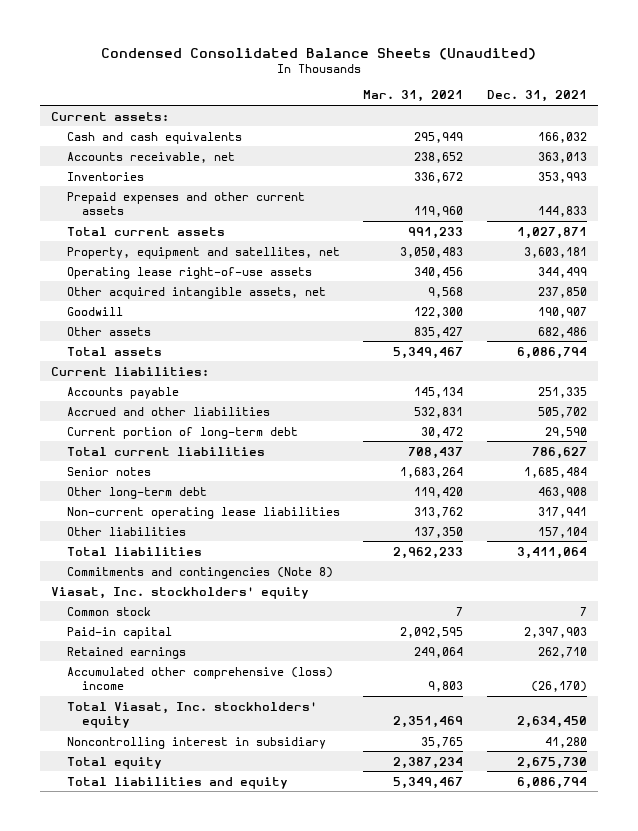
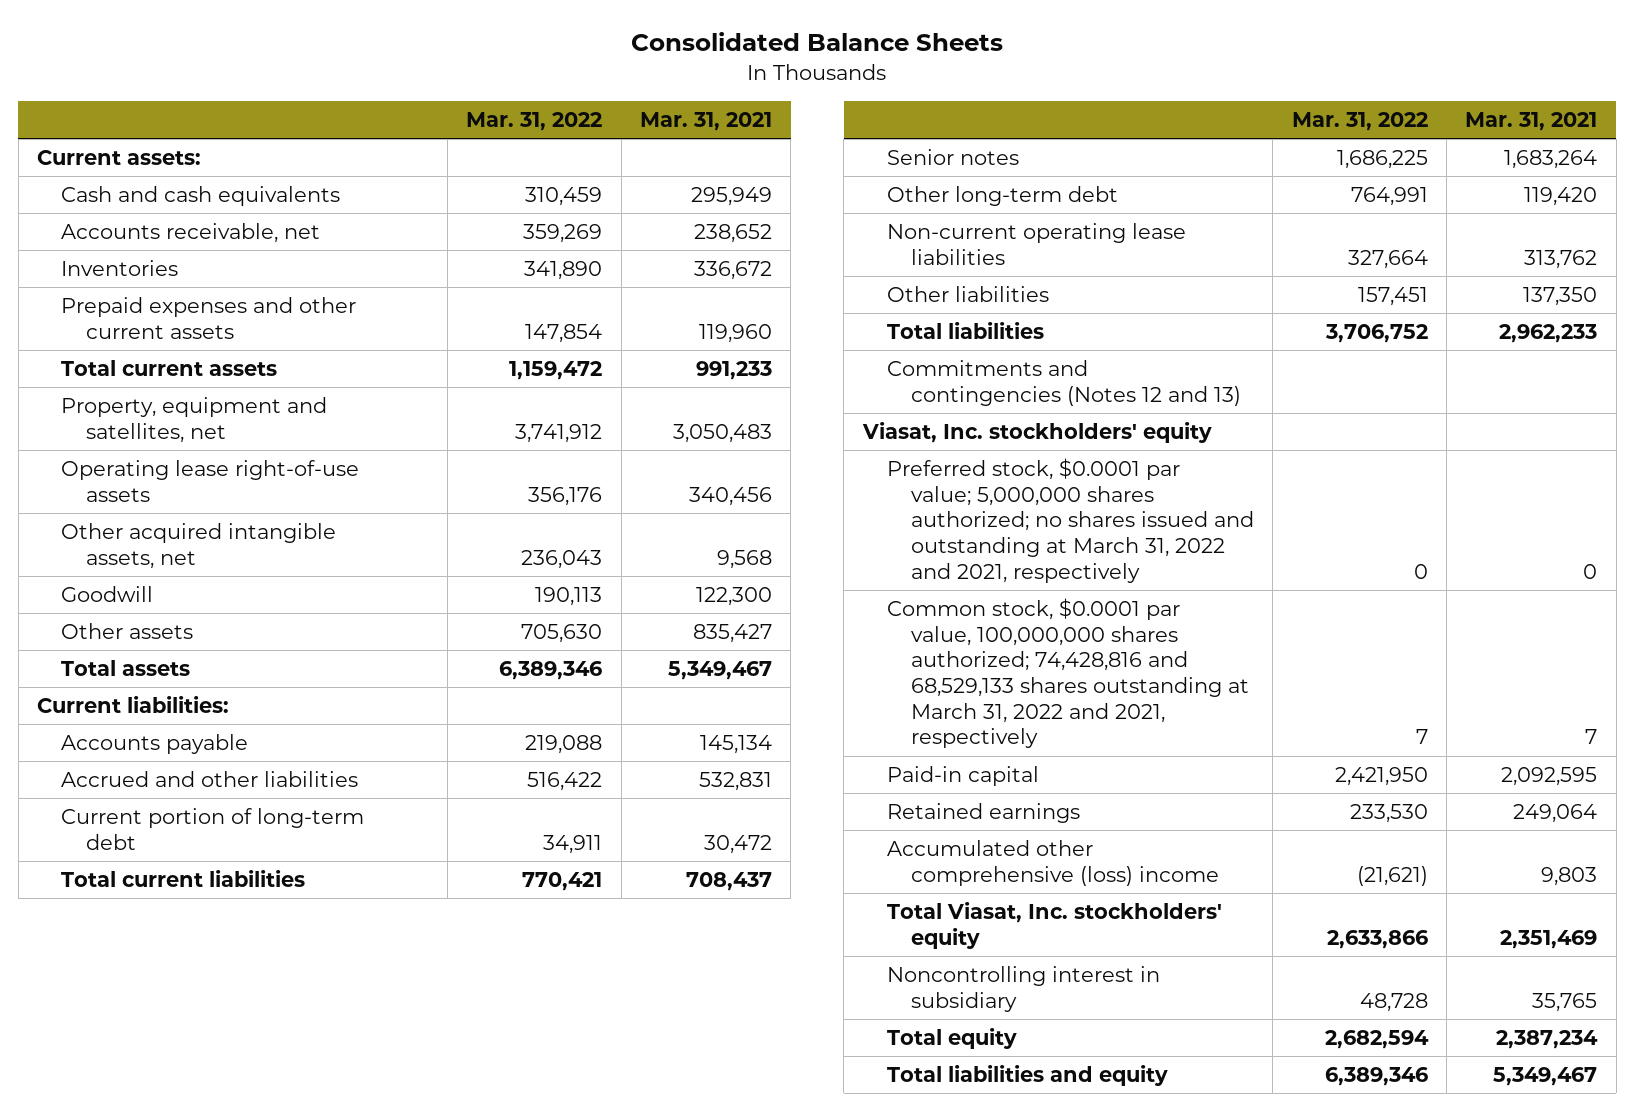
- Condensed Consolidated Balance Sheets (Unaudited)
+ Consolidated Balance Sheets
- | Mar. 31, 2021 | Dec. 31, 2021
+ | Mar. 31, 2022 | Mar. 31, 2021
- Commitments and contingencies (Note 8)
+ Commitments and contingencies (Notes 12 and 13)
- Common stock | 7 | 7
+ Preferred stock, $0.0001 par value; 5,000,000 shares authorized; no shares issued and outstanding at March 31, 2022 and 2021, respectively | 0 | 0
+ Common stock, $0.0001 par value, 100,000,000 shares authorized; 74,428,816 and 68,529,133 shares outstanding at March 31, 2022 and 2021, respectively | 7 | 7

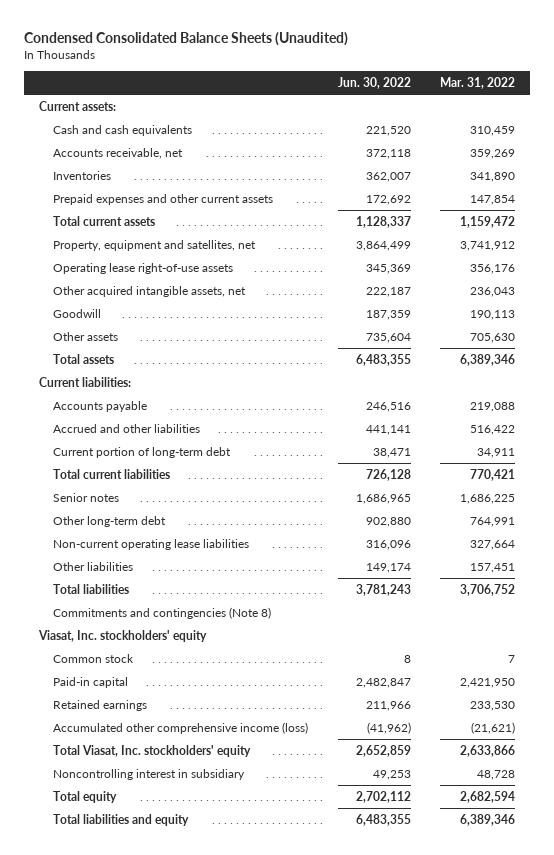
- Consolidated Balance Sheets
+ Condensed Consolidated Balance Sheets (Unaudited)
- | Mar. 31, 2022 | Mar. 31, 2021
+ | Jun. 30, 2022 | Mar. 31, 2022
- Commitments and contingencies (Notes 12 and 13)
+ Commitments and contingencies (Note 8)
- Preferred stock, $0.0001 par value; 5,000,000 shares authorized; no shares issued and outstanding at March 31, 2022 and 2021, respectively | 0 | 0
- Common stock, $0.0001 par value, 100,000,000 shares authorized; 74,428,816 and 68,529,133 shares outstanding at March 31, 2022 and 2021, respectively | 7 | 7
+ Common stock | 8 | 7
- Accumulated other comprehensive (loss) income | (21,621) | 9,803
+ Accumulated other comprehensive income (loss) | (41,962) | (21,621)

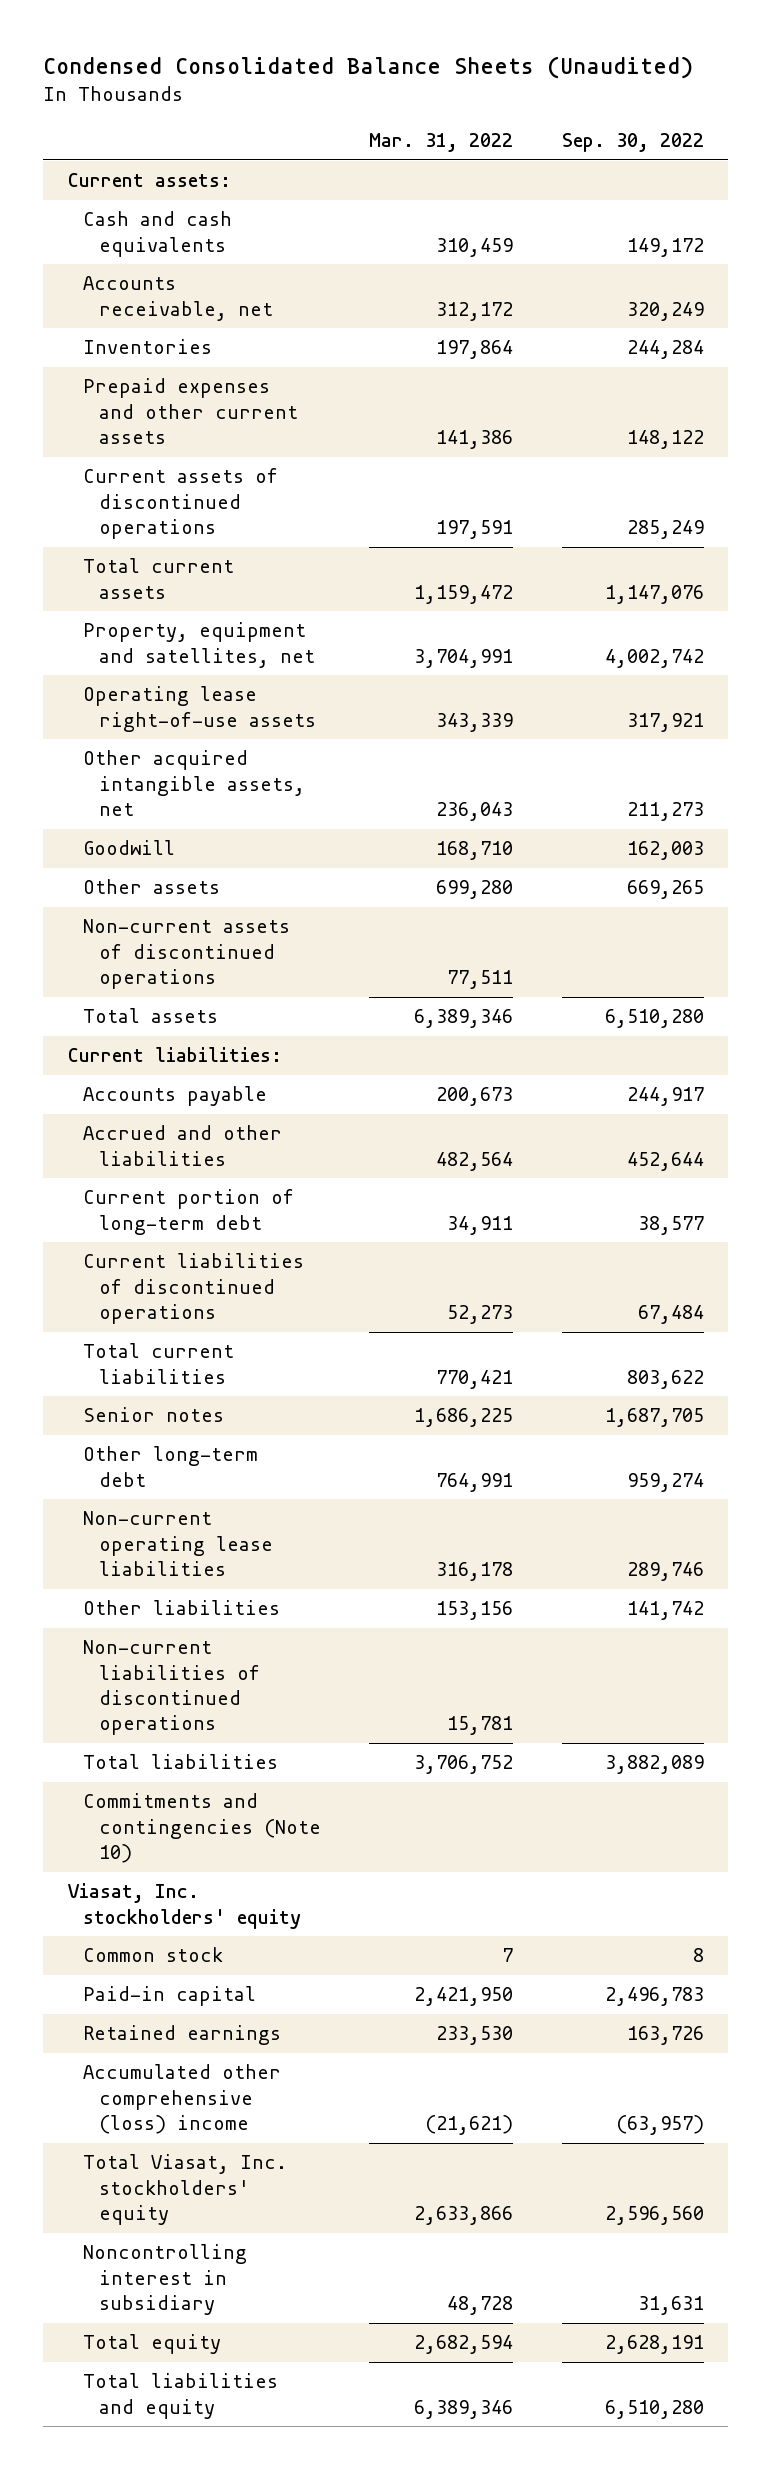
- | Jun. 30, 2022 | Mar. 31, 2022
+ | Mar. 31, 2022 | Sep. 30, 2022
- Accounts receivable, net | 372,118 | 359,269
- Inventories | 362,007 | 341,890
- Prepaid expenses and other current assets | 172,692 | 147,854
+ Accounts receivable, net | 312,172 | 320,249
+ Inventories | 197,864 | 244,284
+ Prepaid expenses and other current assets | 141,386 | 148,122
+ Current assets of discontinued operations | 197,591 | 285,249
- Property, equipment and satellites, net | 3,864,499 | 3,741,912
- Operating lease right-of-use assets | 345,369 | 356,176
+ Property, equipment and satellites, net | 3,704,991 | 4,002,742
+ Operating lease right-of-use assets | 343,339 | 317,921
- Goodwill | 187,359 | 190,113
- Other assets | 735,604 | 705,630
+ Goodwill | 168,710 | 162,003
+ Other assets | 699,280 | 669,265
+ Non-current assets of discontinued operations | 77,511 |
- Accounts payable | 246,516 | 219,088
- Accrued and other liabilities | 441,141 | 516,422
+ Accounts payable | 200,673 | 244,917
+ Accrued and other liabilities | 482,564 | 452,644
+ Current liabilities of discontinued operations | 52,273 | 67,484
- Non-current operating lease liabilities | 316,096 | 327,664
- Other liabilities | 149,174 | 157,451
+ Non-current operating lease liabilities | 316,178 | 289,746
+ Other liabilities | 153,156 | 141,742
+ Non-current liabilities of discontinued operations | 15,781 |
- Commitments and contingencies (Note 8)
+ Commitments and contingencies (Note 10)
- Accumulated other comprehensive income (loss) | (41,962) | (21,621)
+ Accumulated other comprehensive (loss) income | (21,621) | (63,957)

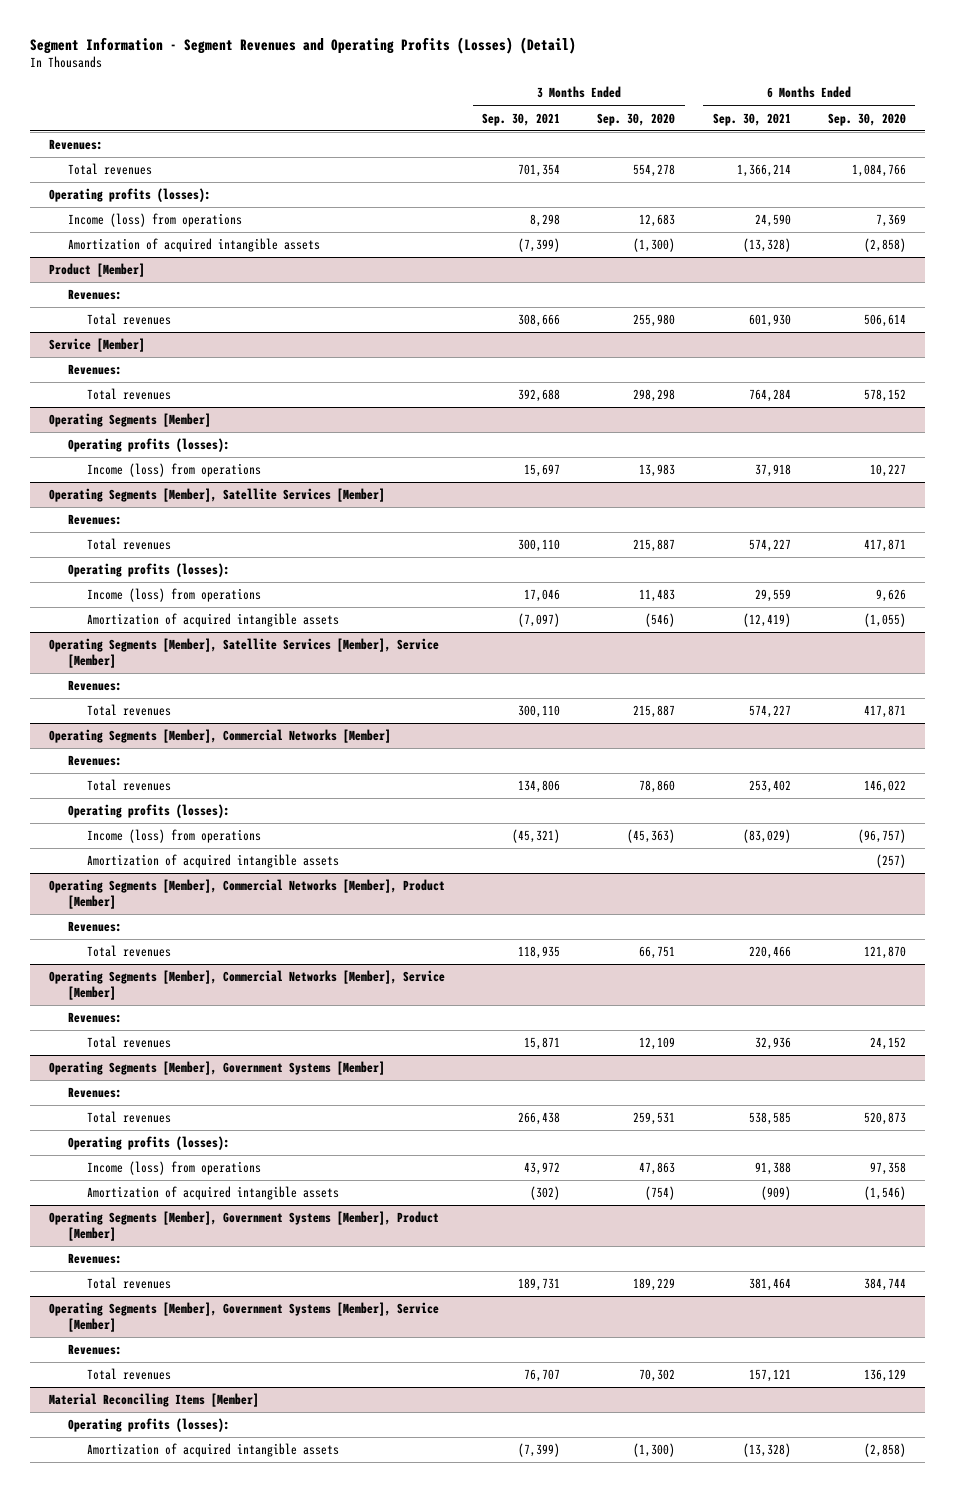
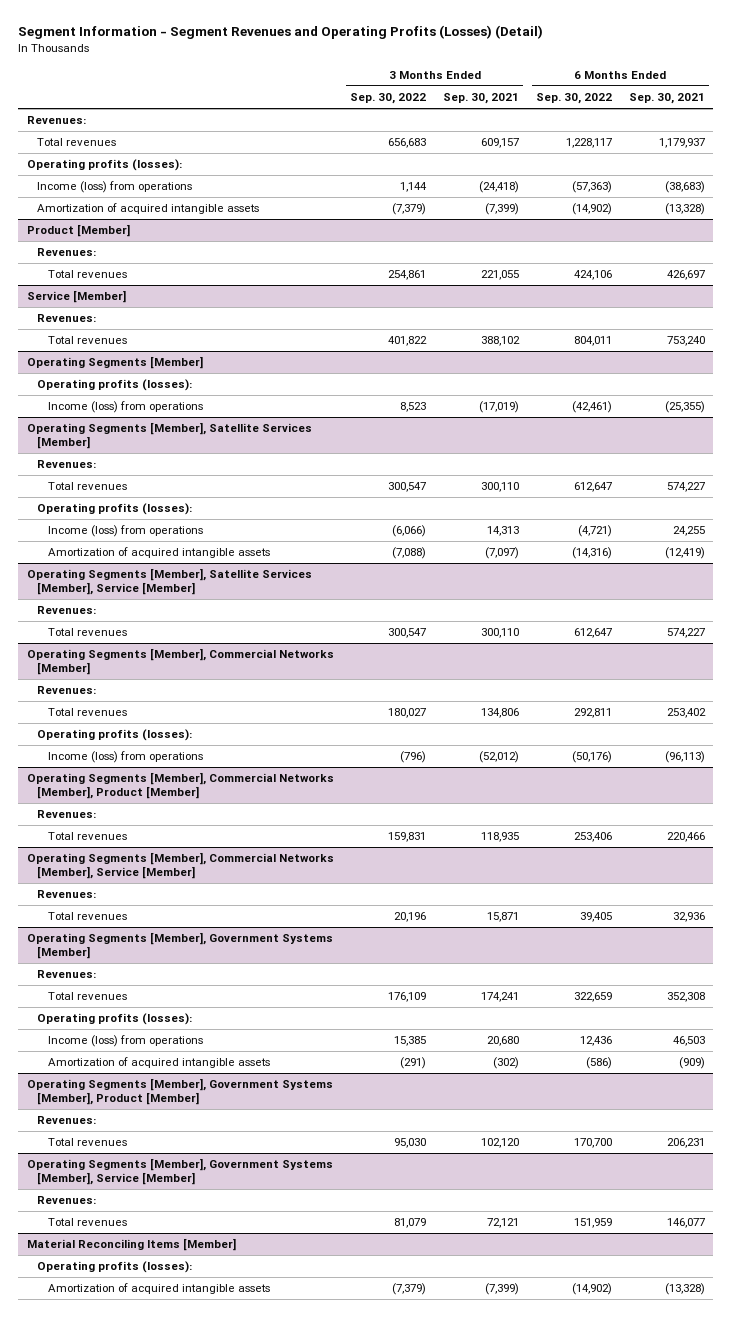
- | 3 Months Ended Sep. 30, 2021 | 3 Months Ended Sep. 30, 2020 | 6 Months Ended Sep. 30, 2021 | 6 Months Ended Sep. 30, 2020
+ | 3 Months Ended Sep. 30, 2022 | 3 Months Ended Sep. 30, 2021 | 6 Months Ended Sep. 30, 2022 | 6 Months Ended Sep. 30, 2021
- Total revenues | 701,354 | 554,278 | 1,366,214 | 1,084,766
+ Total revenues | 656,683 | 609,157 | 1,228,117 | 1,179,937
- Income (loss) from operations | 8,298 | 12,683 | 24,590 | 7,369
+ Income (loss) from operations | 1,144 | (24,418) | (57,363) | (38,683)
@ Product [Member]
- Total revenues | 308,666 | 255,980 | 601,930 | 506,614
+ Total revenues | 254,861 | 221,055 | 424,106 | 426,697
@ Service [Member]
- Total revenues | 392,688 | 298,298 | 764,284 | 578,152
+ Total revenues | 401,822 | 388,102 | 804,011 | 753,240
@ Operating Segments [Member]
- Income (loss) from operations | 15,697 | 13,983 | 37,918 | 10,227
+ Income (loss) from operations | 8,523 | (17,019) | (42,461) | (25,355)
@ Operating Segments [Member], Satellite Services [Member]
- Income (loss) from operations | 17,046 | 11,483 | 29,559 | 9,626
+ Income (loss) from operations | (6,066) | 14,313 | (4,721) | 24,255
@ Operating Segments [Member], Commercial Networks [Member]
- Income (loss) from operations | (45,321) | (45,363) | (83,029) | (96,757)
- Amortization of acquired intangible assets | | | | (257)
+ Income (loss) from operations | (796) | (52,012) | (50,176) | (96,113)
@ Operating Segments [Member], Government Systems [Member]
- Total revenues | 266,438 | 259,531 | 538,585 | 520,873
+ Total revenues | 176,109 | 174,241 | 322,659 | 352,308
- Income (loss) from operations | 43,972 | 47,863 | 91,388 | 97,358
+ Income (loss) from operations | 15,385 | 20,680 | 12,436 | 46,503
@ Operating Segments [Member], Government Systems [Member], Product [Member]
- Total revenues | 189,731 | 189,229 | 381,464 | 384,744
+ Total revenues | 95,030 | 102,120 | 170,700 | 206,231
@ Operating Segments [Member], Government Systems [Member], Service [Member]
- Total revenues | 76,707 | 70,302 | 157,121 | 136,129
+ Total revenues | 81,079 | 72,121 | 151,959 | 146,077

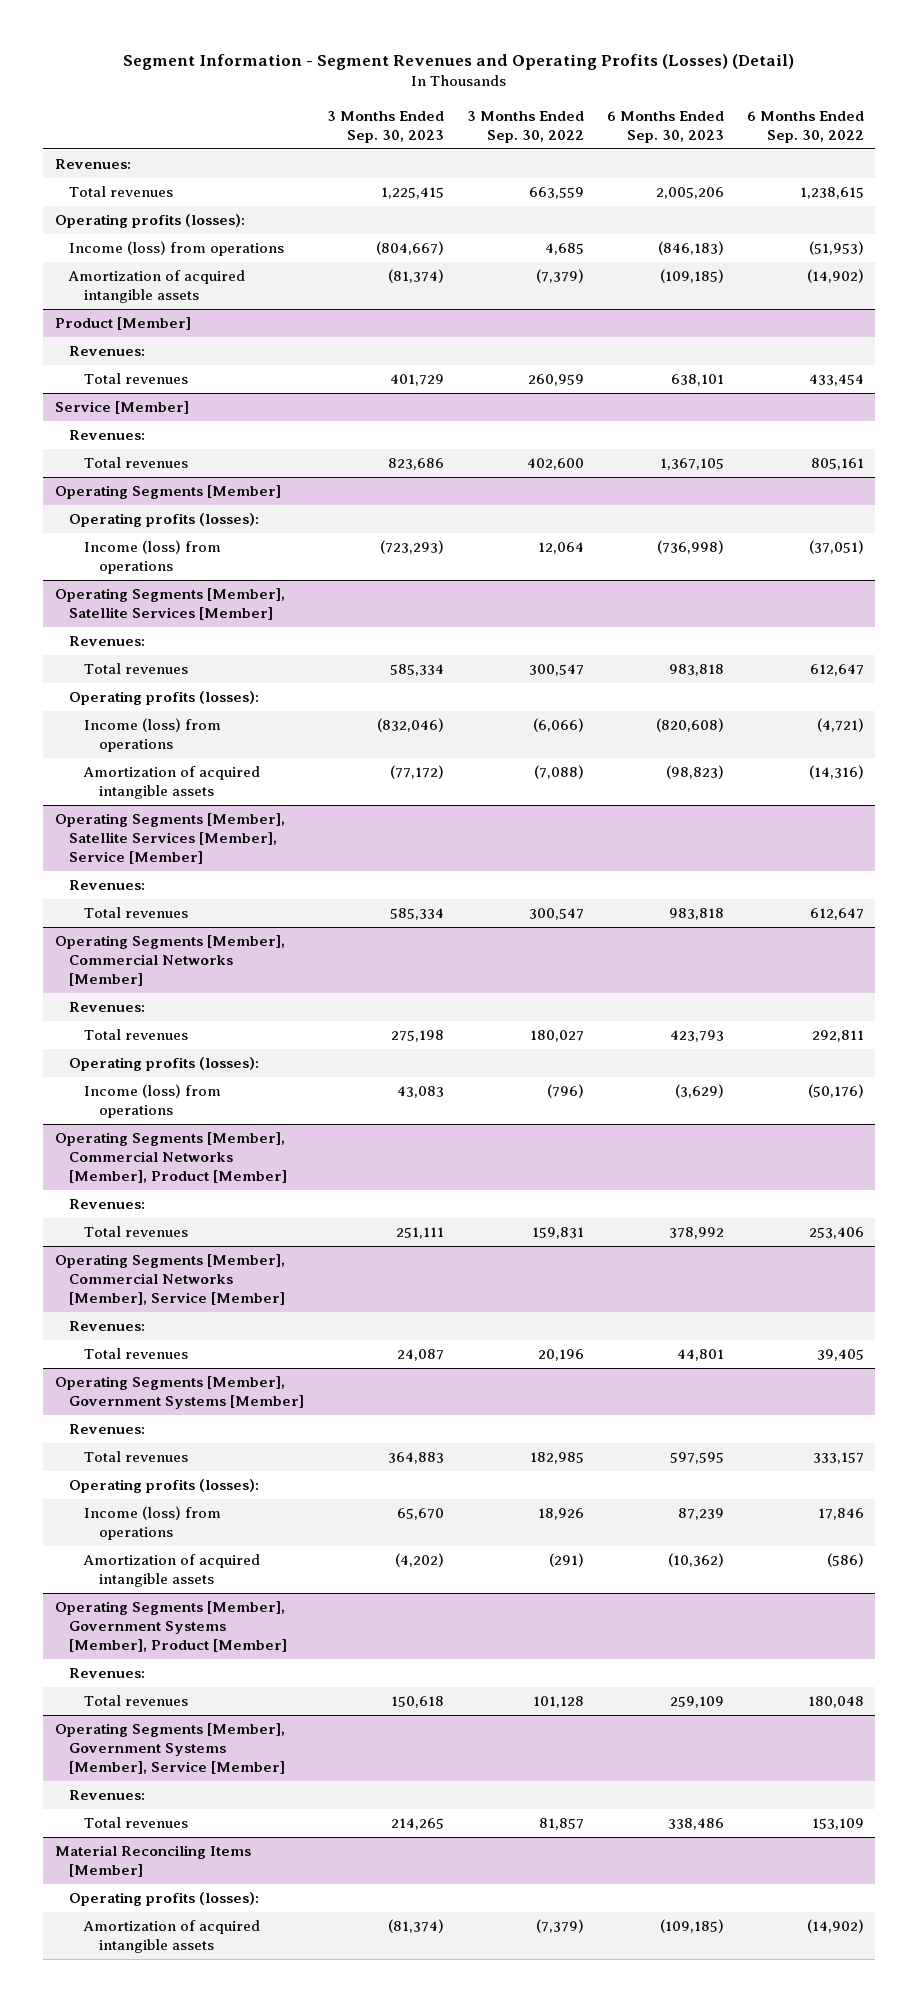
- | 3 Months Ended Sep. 30, 2022 | 3 Months Ended Sep. 30, 2021 | 6 Months Ended Sep. 30, 2022 | 6 Months Ended Sep. 30, 2021
+ | 3 Months Ended Sep. 30, 2023 | 3 Months Ended Sep. 30, 2022 | 6 Months Ended Sep. 30, 2023 | 6 Months Ended Sep. 30, 2022
- Total revenues | 656,683 | 609,157 | 1,228,117 | 1,179,937
+ Total revenues | 1,225,415 | 663,559 | 2,005,206 | 1,238,615
- Income (loss) from operations | 1,144 | (24,418) | (57,363) | (38,683)
+ Income (loss) from operations | (804,667) | 4,685 | (846,183) | (51,953)
@ Product [Member]
- Total revenues | 254,861 | 221,055 | 424,106 | 426,697
+ Total revenues | 401,729 | 260,959 | 638,101 | 433,454
@ Service [Member]
- Total revenues | 401,822 | 388,102 | 804,011 | 753,240
+ Total revenues | 823,686 | 402,600 | 1,367,105 | 805,161
@ Operating Segments [Member]
- Income (loss) from operations | 8,523 | (17,019) | (42,461) | (25,355)
+ Income (loss) from operations | (723,293) | 12,064 | (736,998) | (37,051)
@ Operating Segments [Member], Government Systems [Member]
- Total revenues | 176,109 | 174,241 | 322,659 | 352,308
+ Total revenues | 364,883 | 182,985 | 597,595 | 333,157
- Income (loss) from operations | 15,385 | 20,680 | 12,436 | 46,503
+ Income (loss) from operations | 65,670 | 18,926 | 87,239 | 17,846
@ Operating Segments [Member], Government Systems [Member], Product [Member]
- Total revenues | 95,030 | 102,120 | 170,700 | 206,231
+ Total revenues | 150,618 | 101,128 | 259,109 | 180,048
@ Operating Segments [Member], Government Systems [Member], Service [Member]
- Total revenues | 81,079 | 72,121 | 151,959 | 146,077
+ Total revenues | 214,265 | 81,857 | 338,486 | 153,109

